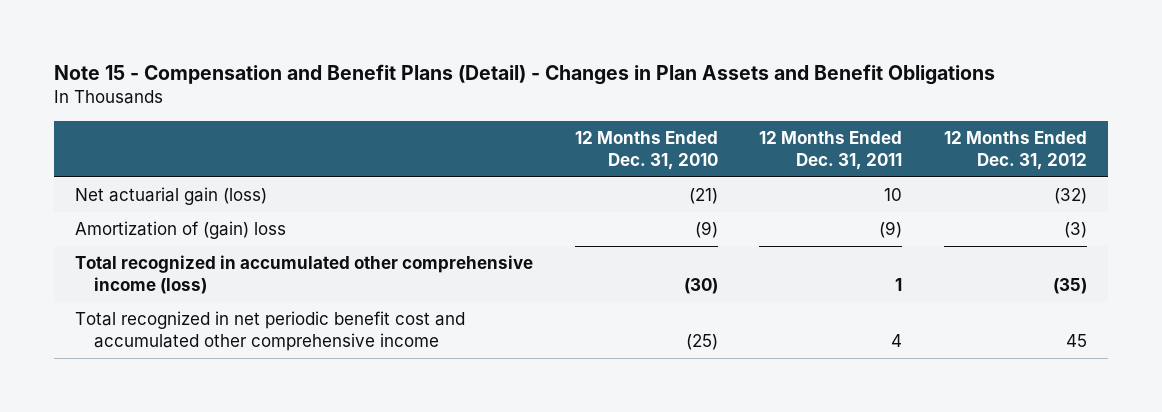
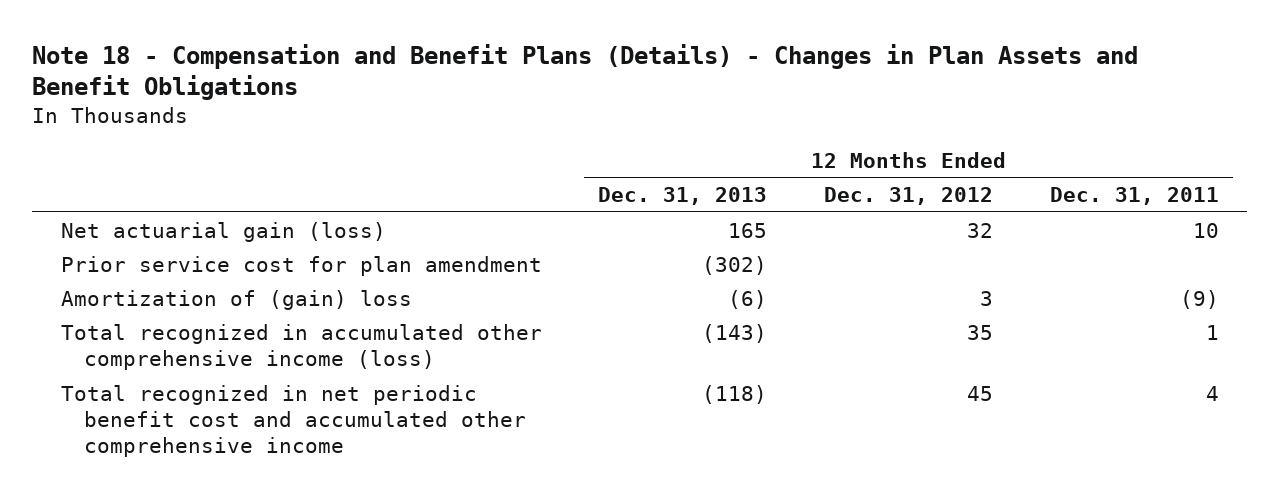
- Note 15 - Compensation and Benefit Plans (Detail) - Changes in Plan Assets and Benefit Obligations
+ Note 18 - Compensation and Benefit Plans (Details) - Changes in Plan Assets and Benefit Obligations
- | 12 Months Ended Dec. 31, 2010 | 12 Months Ended Dec. 31, 2011 | 12 Months Ended Dec. 31, 2012
+ | 12 Months Ended Dec. 31, 2013 | 12 Months Ended Dec. 31, 2012 | 12 Months Ended Dec. 31, 2011
- Net actuarial gain (loss) | (21) | 10 | (32)
- Amortization of (gain) loss | (9) | (9) | (3)
- Total recognized in accumulated other comprehensive income (loss) | (30) | 1 | (35)
+ Net actuarial gain (loss) | 165 | 32 | 10
+ Prior service cost for plan amendment | (302) | |
+ Amortization of (gain) loss | (6) | 3 | (9)
+ Total recognized in accumulated other comprehensive income (loss) | (143) | 35 | 1

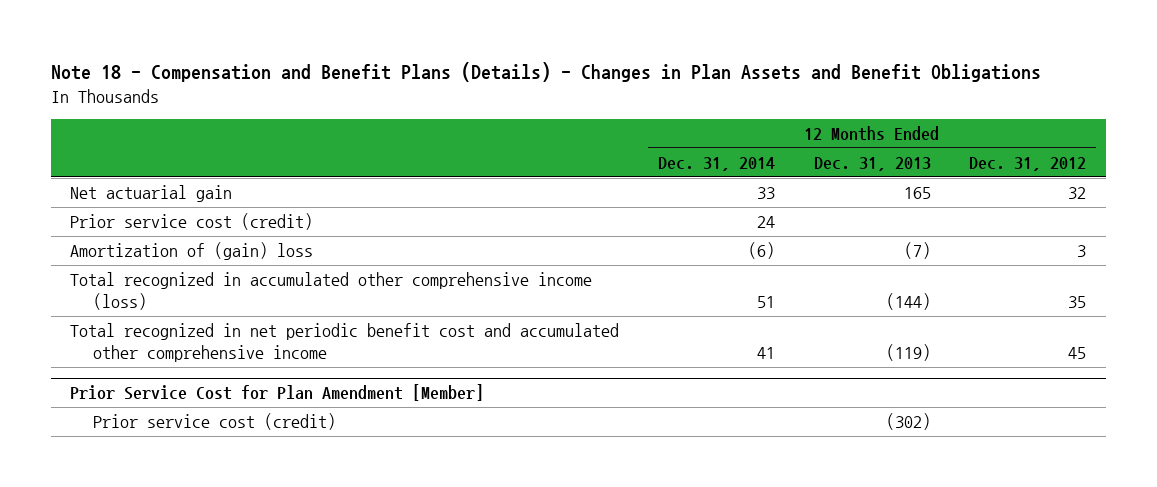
- | 12 Months Ended Dec. 31, 2013 | 12 Months Ended Dec. 31, 2012 | 12 Months Ended Dec. 31, 2011
+ | 12 Months Ended Dec. 31, 2014 | 12 Months Ended Dec. 31, 2013 | 12 Months Ended Dec. 31, 2012
- Net actuarial gain (loss) | 165 | 32 | 10
- Prior service cost for plan amendment | (302) | |
- Amortization of (gain) loss | (6) | 3 | (9)
- Total recognized in accumulated other comprehensive income (loss) | (143) | 35 | 1
- Total recognized in net periodic benefit cost and accumulated other comprehensive income | (118) | 45 | 4
+ Net actuarial gain | 33 | 165 | 32
+ Prior service cost (credit) | 24 | |
+ Amortization of (gain) loss | (6) | (7) | 3
+ Total recognized in accumulated other comprehensive income (loss) | 51 | (144) | 35
+ Total recognized in net periodic benefit cost and accumulated other comprehensive income | 41 | (119) | 45
+ Prior Service Cost for Plan Amendment [Member]
+ Prior service cost (credit) | | (302) |

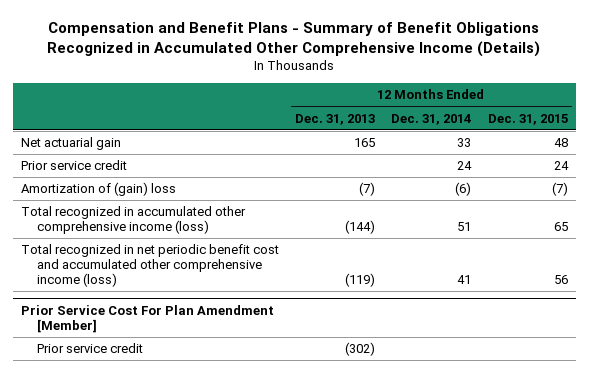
- Note 18 - Compensation and Benefit Plans (Details) - Changes in Plan Assets and Benefit Obligations
+ Compensation and Benefit Plans - Summary of Benefit Obligations Recognized in Accumulated Other Comprehensive Income (Details)
- | 12 Months Ended Dec. 31, 2014 | 12 Months Ended Dec. 31, 2013 | 12 Months Ended Dec. 31, 2012
+ | 12 Months Ended Dec. 31, 2013 | 12 Months Ended Dec. 31, 2014 | 12 Months Ended Dec. 31, 2015
- Prior service cost (credit) | 24 | |
+ Prior service credit | | 24 | 24
- Total recognized in net periodic benefit cost and accumulated other comprehensive income | 41 | (119) | 45
- Prior Service Cost for Plan Amendment [Member]
- Prior service cost (credit) | | (302) |
+ Total recognized in net periodic benefit cost and accumulated other comprehensive income (loss) | (119) | 41 | 56
+ Prior Service Cost For Plan Amendment [Member]
+ Prior service credit | (302) | |

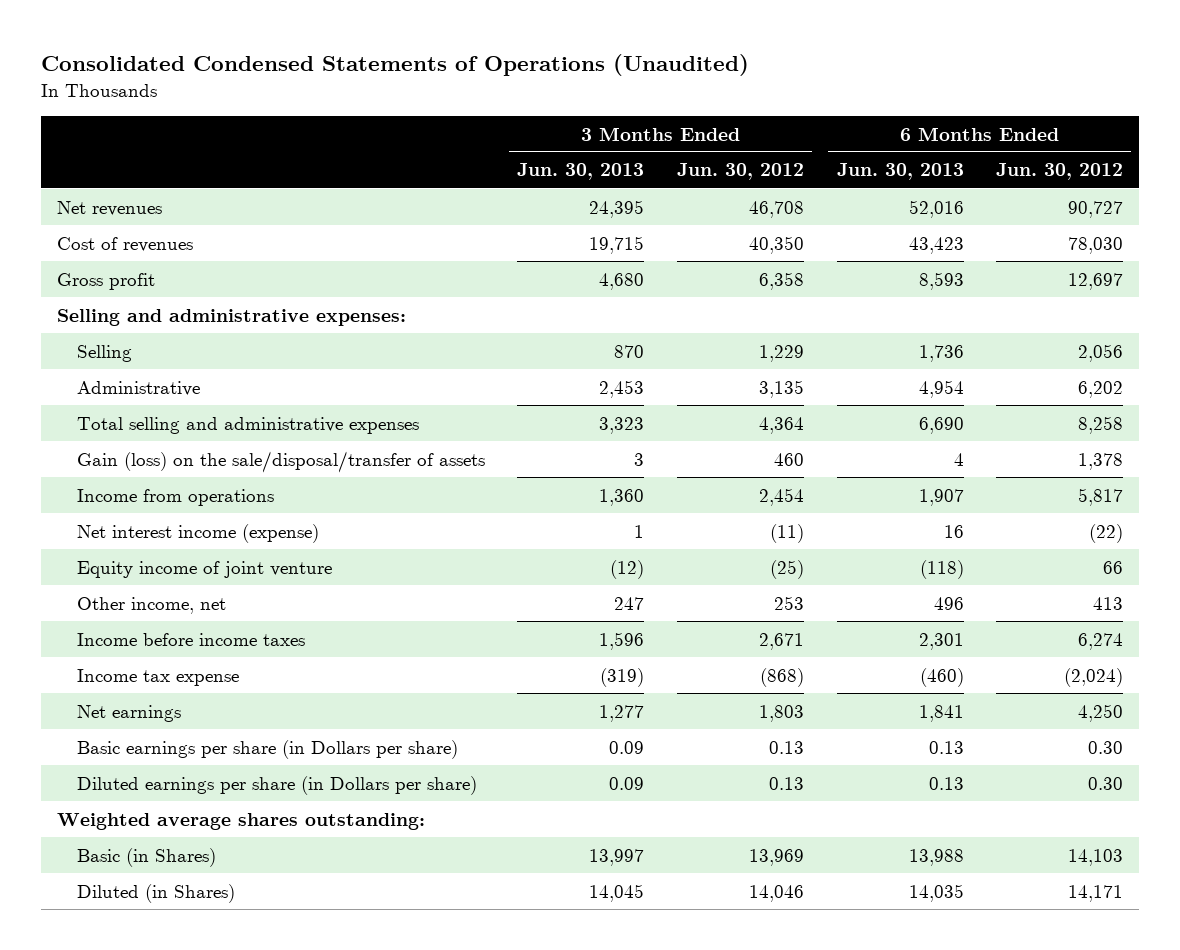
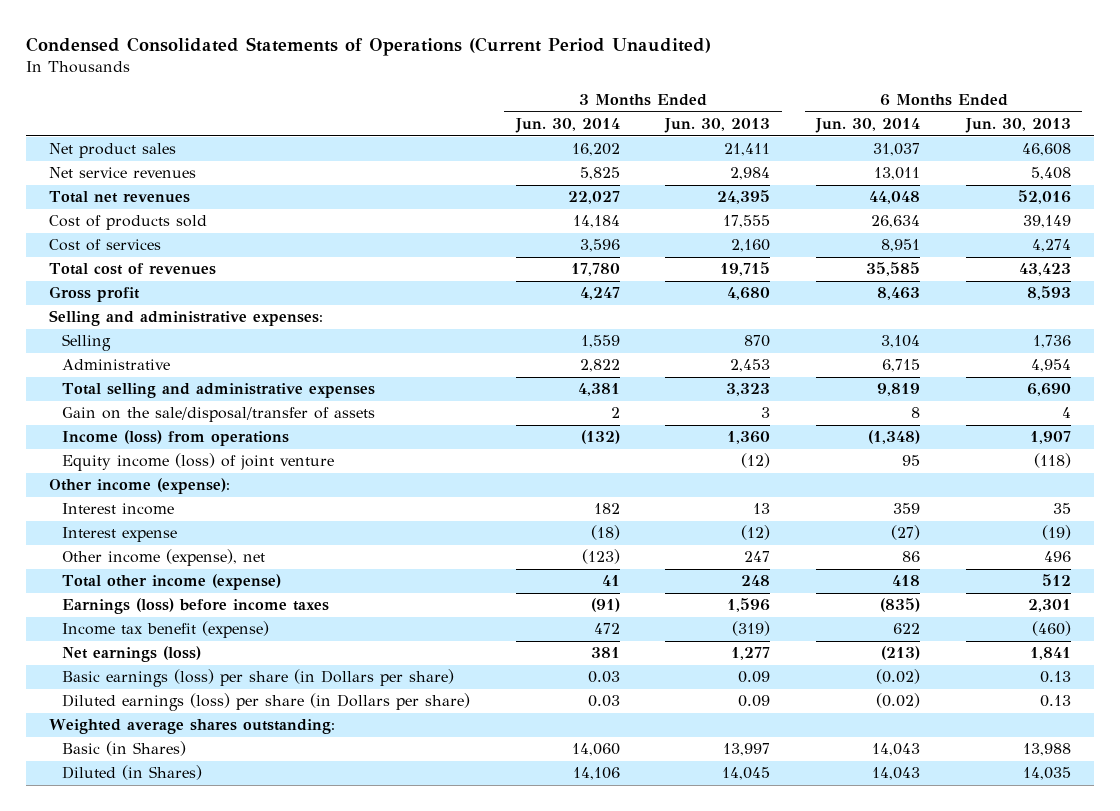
- Consolidated Condensed Statements of Operations (Unaudited)
+ Condensed Consolidated Statements of Operations (Current Period Unaudited)
- | 3 Months Ended Jun. 30, 2013 | 3 Months Ended Jun. 30, 2012 | 6 Months Ended Jun. 30, 2013 | 6 Months Ended Jun. 30, 2012
+ | 3 Months Ended Jun. 30, 2014 | 3 Months Ended Jun. 30, 2013 | 6 Months Ended Jun. 30, 2014 | 6 Months Ended Jun. 30, 2013
- Net revenues | 24,395 | 46,708 | 52,016 | 90,727
- Cost of revenues | 19,715 | 40,350 | 43,423 | 78,030
+ Net product sales | 16,202 | 21,411 | 31,037 | 46,608
+ Net service revenues | 5,825 | 2,984 | 13,011 | 5,408
+ Total net revenues | 22,027 | 24,395 | 44,048 | 52,016
+ Cost of products sold | 14,184 | 17,555 | 26,634 | 39,149
+ Cost of services | 3,596 | 2,160 | 8,951 | 4,274
+ Total cost of revenues | 17,780 | 19,715 | 35,585 | 43,423
- Gain (loss) on the sale/disposal/transfer of assets | 3 | 460 | 4 | 1,378
- Income from operations | 1,360 | 2,454 | 1,907 | 5,817
- Net interest income (expense) | 1 | (11) | 16 | (22)
- Equity income of joint venture | (12) | (25) | (118) | 66
- Other income, net | 247 | 253 | 496 | 413
- Income before income taxes | 1,596 | 2,671 | 2,301 | 6,274
- Income tax expense | (319) | (868) | (460) | (2,024)
- Net earnings | 1,277 | 1,803 | 1,841 | 4,250
- Basic earnings per share (in Dollars per share) | 0.09 | 0.13 | 0.13 | 0.30
- Diluted earnings per share (in Dollars per share) | 0.09 | 0.13 | 0.13 | 0.30
+ Gain on the sale/disposal/transfer of assets | 2 | 3 | 8 | 4
+ Income (loss) from operations | (132) | 1,360 | (1,348) | 1,907
+ Equity income (loss) of joint venture | | (12) | 95 | (118)
+ Other income (expense):
+ Interest income | 182 | 13 | 359 | 35
+ Interest expense | (18) | (12) | (27) | (19)
+ Other income (expense), net | (123) | 247 | 86 | 496
+ Total other income (expense) | 41 | 248 | 418 | 512
+ Earnings (loss) before income taxes | (91) | 1,596 | (835) | 2,301
+ Income tax benefit (expense) | 472 | (319) | 622 | (460)
+ Net earnings (loss) | 381 | 1,277 | (213) | 1,841
+ Basic earnings (loss) per share (in Dollars per share) | 0.03 | 0.09 | (0.02) | 0.13
+ Diluted earnings (loss) per share (in Dollars per share) | 0.03 | 0.09 | (0.02) | 0.13

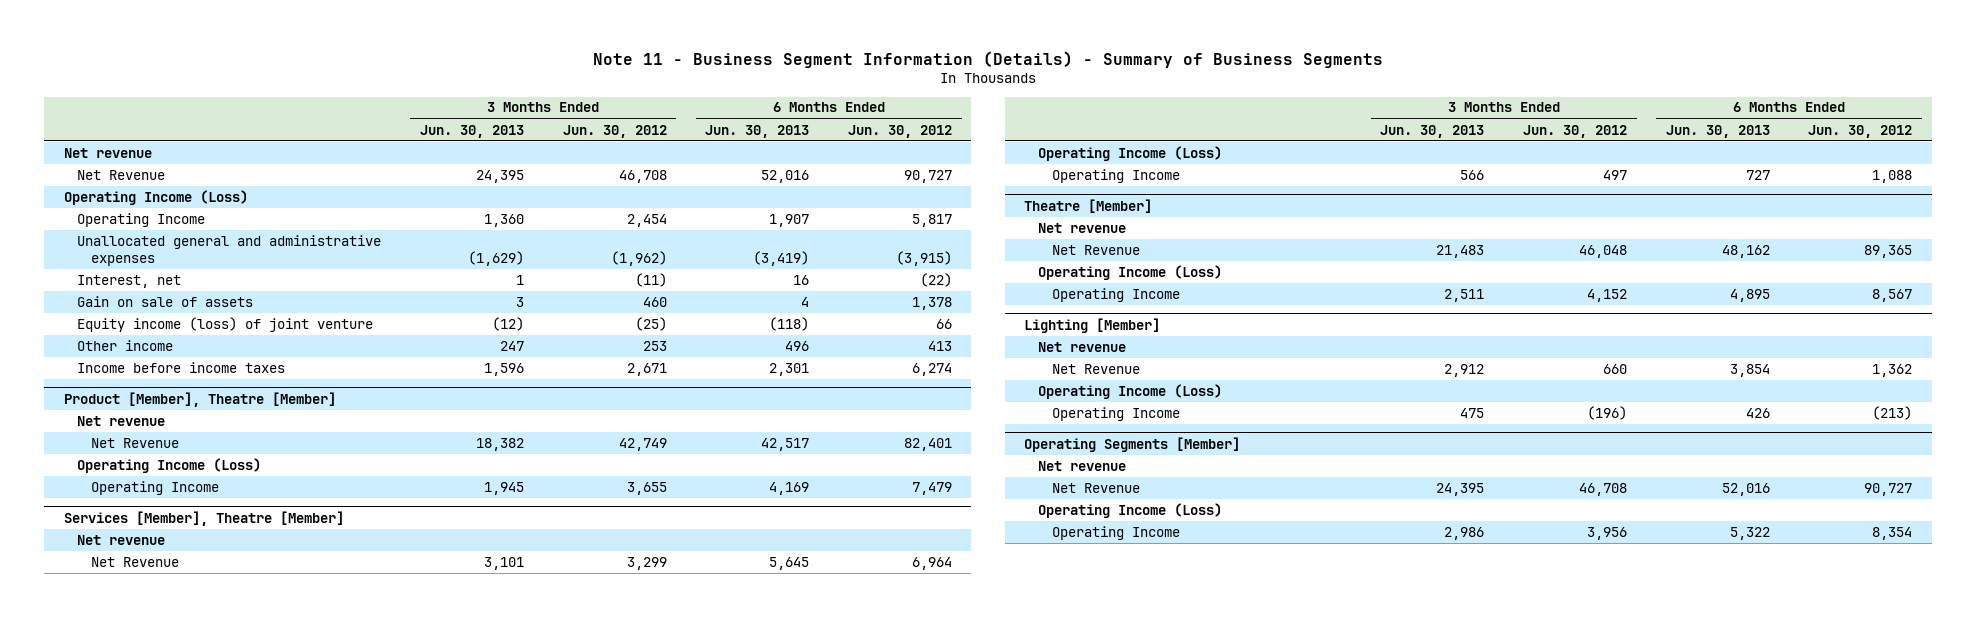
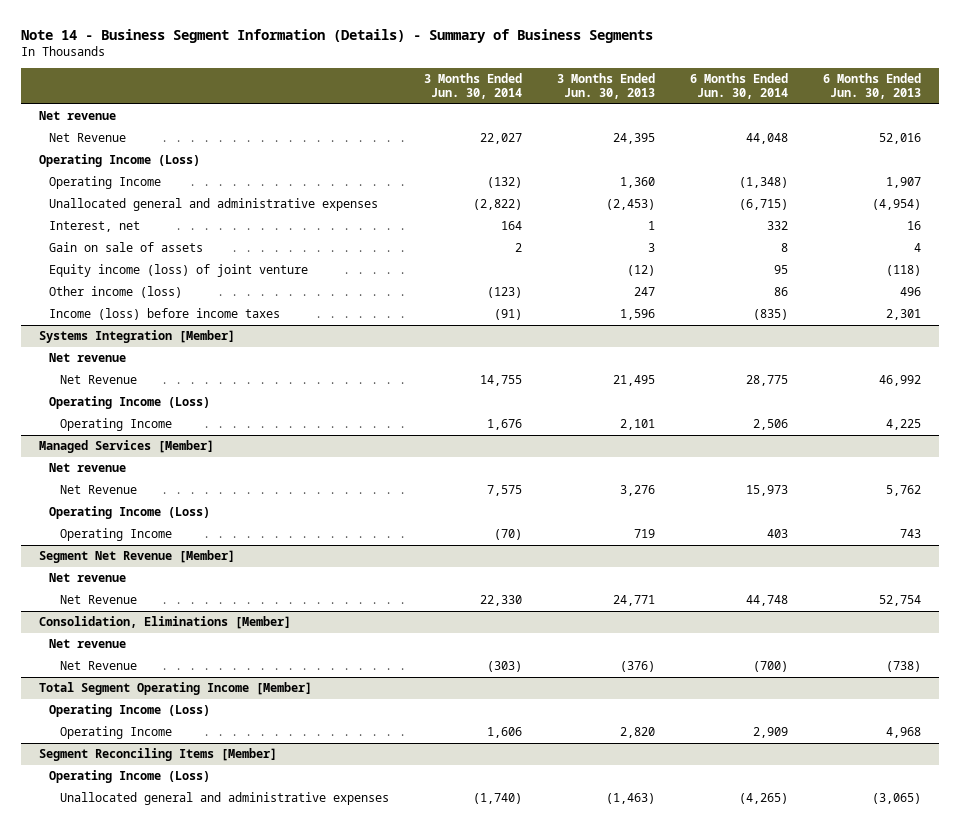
- Note 11 - Business Segment Information (Details) - Summary of Business Segments
+ Note 14 - Business Segment Information (Details) - Summary of Business Segments
- | 3 Months Ended Jun. 30, 2013 | 3 Months Ended Jun. 30, 2012 | 6 Months Ended Jun. 30, 2013 | 6 Months Ended Jun. 30, 2012
+ | 3 Months Ended Jun. 30, 2014 | 3 Months Ended Jun. 30, 2013 | 6 Months Ended Jun. 30, 2014 | 6 Months Ended Jun. 30, 2013
- Unallocated general and administrative expenses | (1,629) | (1,962) | (3,419) | (3,915)
+ Unallocated general and administrative expenses | (2,822) | (2,453) | (6,715) | (4,954)
- Other income | 247 | 253 | 496 | 413
- Income before income taxes | 1,596 | 2,671 | 2,301 | 6,274
- Product [Member], Theatre [Member]
+ Other income (loss) | (123) | 247 | 86 | 496
+ Income (loss) before income taxes | (91) | 1,596 | (835) | 2,301
+ Systems Integration [Member]
- Net Revenue | 18,382 | 42,749 | 42,517 | 82,401
+ Net Revenue | 14,755 | 21,495 | 28,775 | 46,992
- Operating Income | 1,945 | 3,655 | 4,169 | 7,479
- Services [Member], Theatre [Member]
+ Operating Income | 1,676 | 2,101 | 2,506 | 4,225
+ Managed Services [Member]
- Net Revenue | 3,101 | 3,299 | 5,645 | 6,964
+ Net Revenue | 7,575 | 3,276 | 15,973 | 5,762
- Operating Income | 566 | 497 | 727 | 1,088
- Theatre [Member]
+ Operating Income | (70) | 719 | 403 | 743
+ Segment Net Revenue [Member]
- Net Revenue | 21,483 | 46,048 | 48,162 | 89,365
- Operating Income (Loss)
- Operating Income | 2,511 | 4,152 | 4,895 | 8,567
- Lighting [Member]
+ Net Revenue | 22,330 | 24,771 | 44,748 | 52,754
+ Consolidation, Eliminations [Member]
- Net Revenue | 2,912 | 660 | 3,854 | 1,362
+ Net Revenue | (303) | (376) | (700) | (738)
+ Total Segment Operating Income [Member]
- Operating Income | 475 | (196) | 426 | (213)
- Operating Segments [Member]
- Net revenue
- Net Revenue | 24,395 | 46,708 | 52,016 | 90,727
+ Operating Income | 1,606 | 2,820 | 2,909 | 4,968
+ Segment Reconciling Items [Member]
- Operating Income | 2,986 | 3,956 | 5,322 | 8,354
+ Unallocated general and administrative expenses | (1,740) | (1,463) | (4,265) | (3,065)

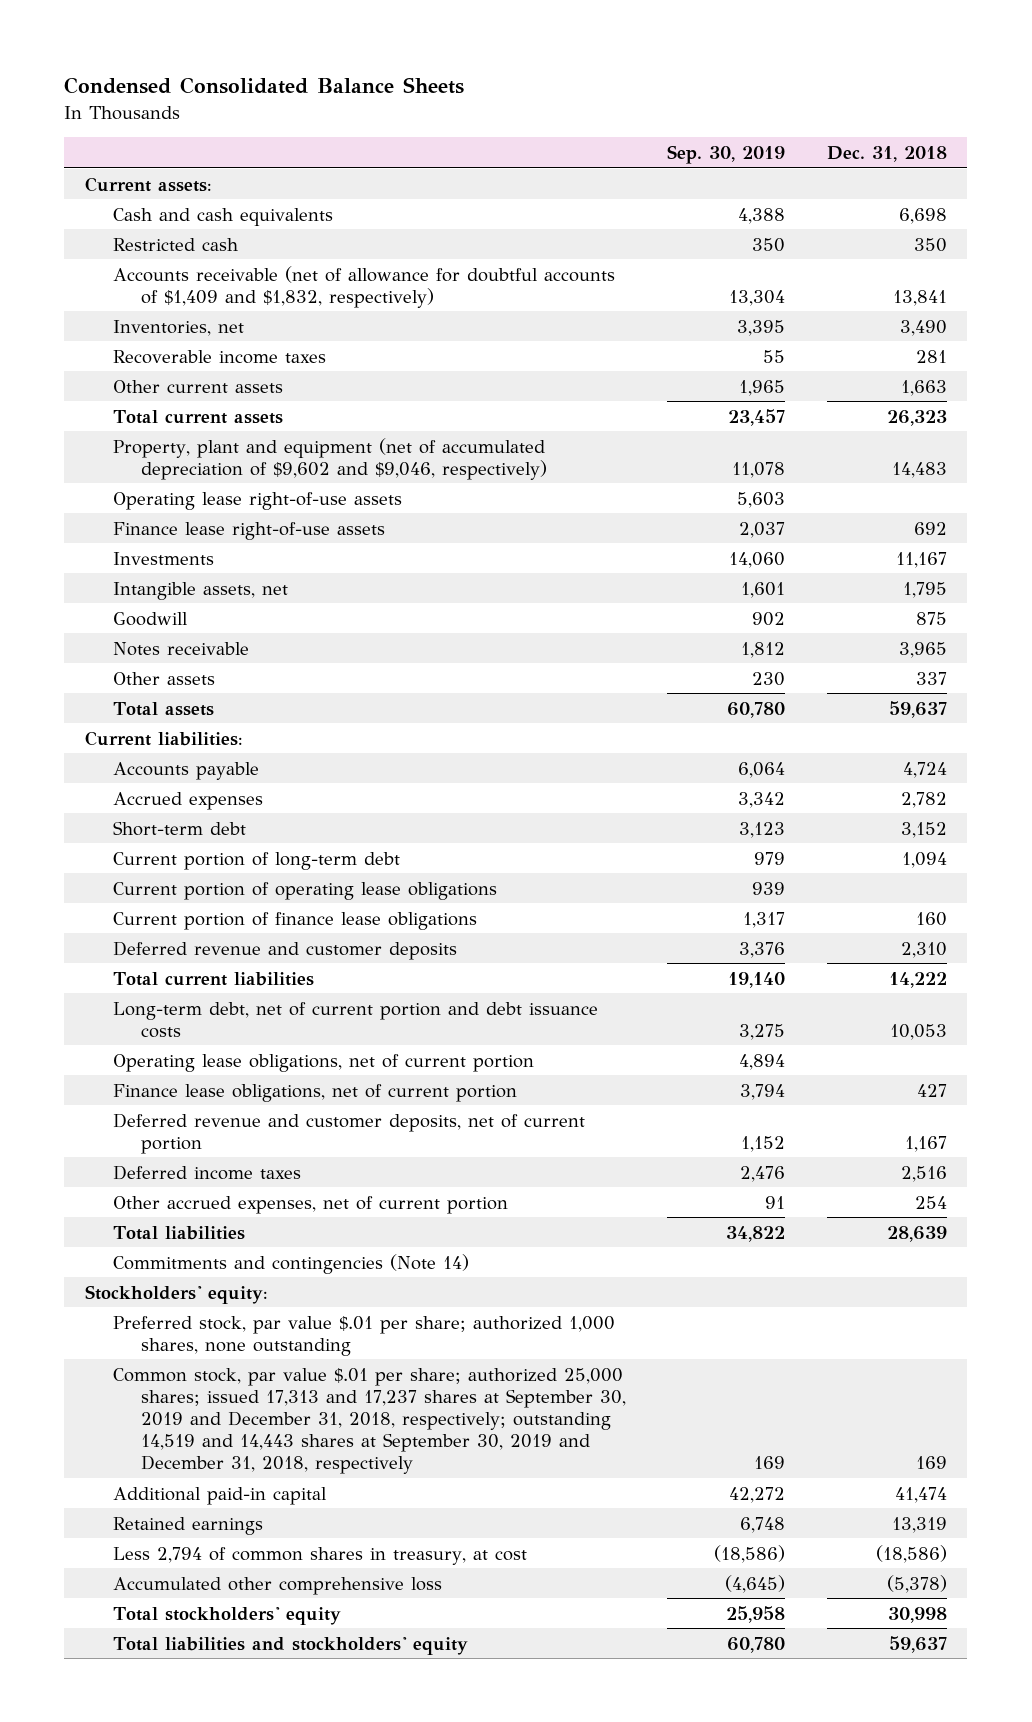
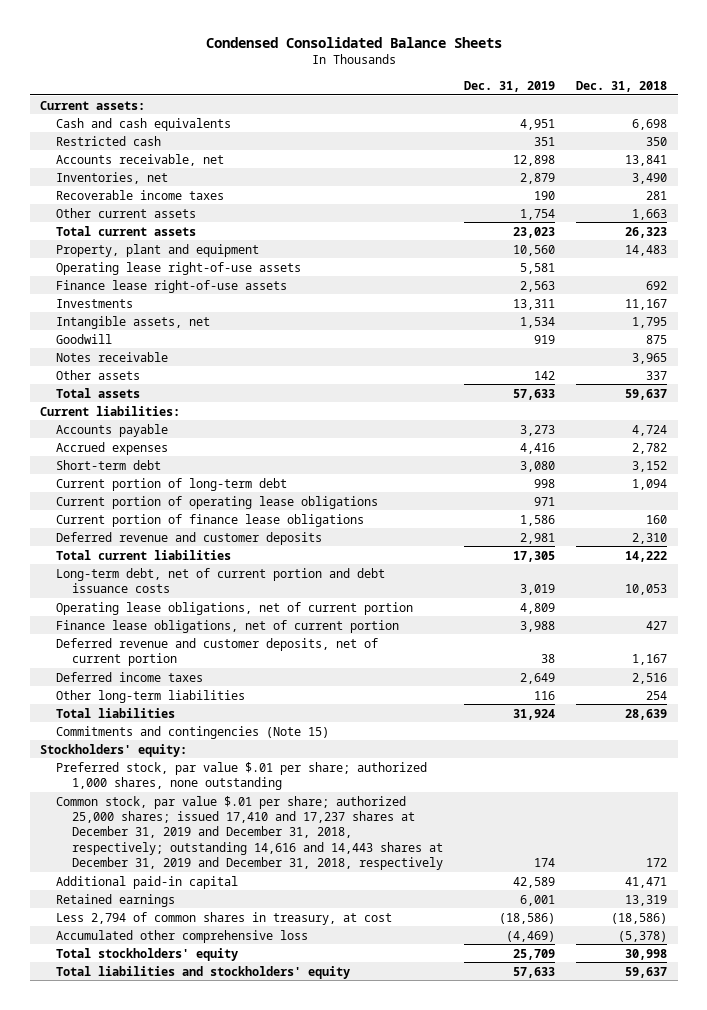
- | Sep. 30, 2019 | Dec. 31, 2018
+ | Dec. 31, 2019 | Dec. 31, 2018
- Accounts receivable (net of allowance for doubtful accounts of $1,409 and $1,832, respectively) | 13,304 | 13,841
+ Accounts receivable, net | 12,898 | 13,841
- Property, plant and equipment (net of accumulated depreciation of $9,602 and $9,046, respectively) | 11,078 | 14,483
+ Property, plant and equipment | 10,560 | 14,483
- Other accrued expenses, net of current portion | 91 | 254
+ Other long-term liabilities | 116 | 254
- Commitments and contingencies (Note 14)
+ Commitments and contingencies (Note 15)
- Common stock, par value $.01 per share; authorized 25,000 shares; issued 17,313 and 17,237 shares at September 30, 2019 and December 31, 2018, respectively; outstanding 14,519 and 14,443 shares at September 30, 2019 and December 31, 2018, respectively | 169 | 169
- Additional paid-in capital | 42,272 | 41,474
+ Common stock, par value $.01 per share; authorized 25,000 shares; issued 17,410 and 17,237 shares at December 31, 2019 and December 31, 2018, respectively; outstanding 14,616 and 14,443 shares at December 31, 2019 and December 31, 2018, respectively | 174 | 172
+ Additional paid-in capital | 42,589 | 41,471

